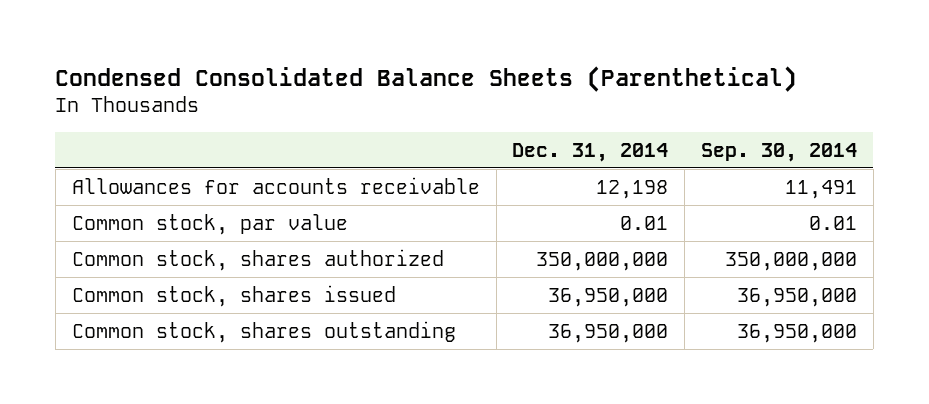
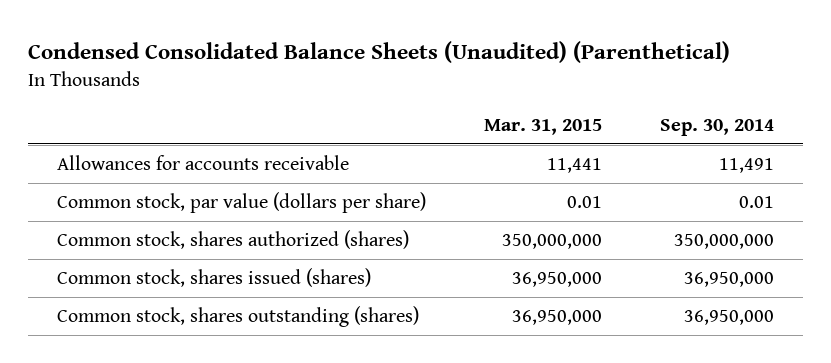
- Condensed Consolidated Balance Sheets (Parenthetical)
+ Condensed Consolidated Balance Sheets (Unaudited) (Parenthetical)
- | Dec. 31, 2014 | Sep. 30, 2014
+ | Mar. 31, 2015 | Sep. 30, 2014
- Common stock, par value | 0.01 | 0.01
- Common stock, shares authorized | 350,000,000 | 350,000,000
- Common stock, shares issued | 36,950,000 | 36,950,000
- Common stock, shares outstanding | 36,950,000 | 36,950,000
+ Common stock, par value (dollars per share) | 0.01 | 0.01
+ Common stock, shares authorized (shares) | 350,000,000 | 350,000,000
+ Common stock, shares issued (shares) | 36,950,000 | 36,950,000
+ Common stock, shares outstanding (shares) | 36,950,000 | 36,950,000

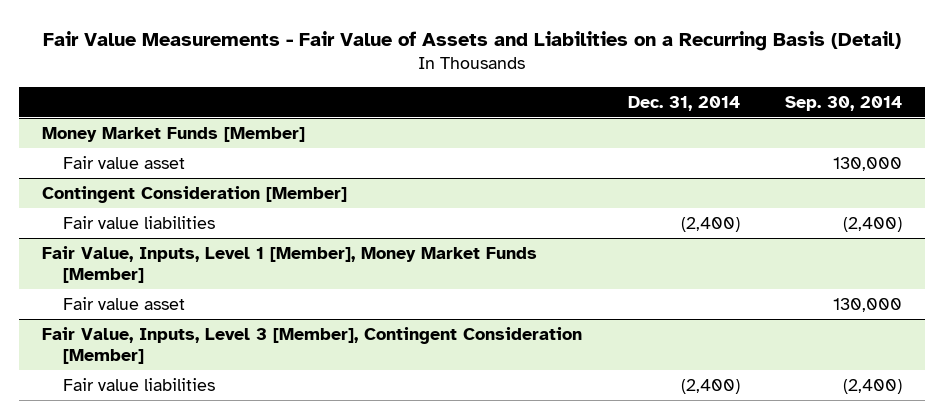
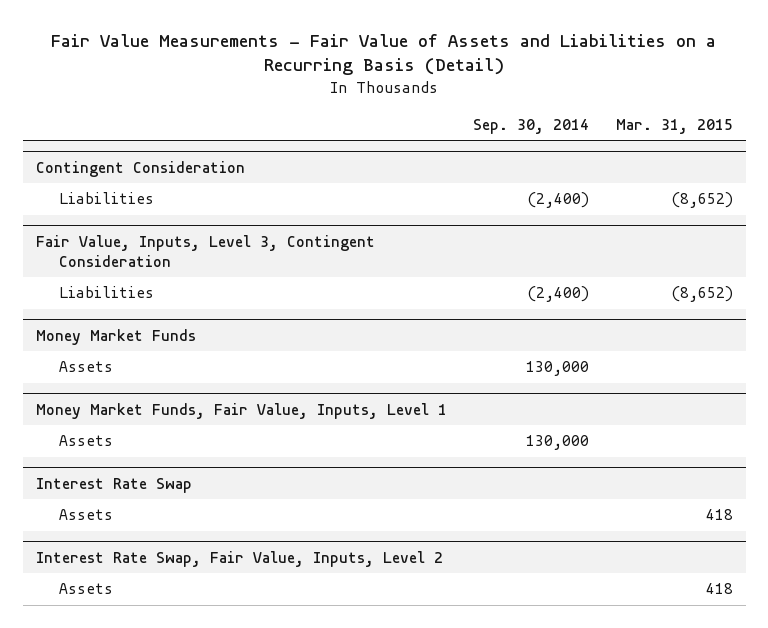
- | Dec. 31, 2014 | Sep. 30, 2014
+ | Sep. 30, 2014 | Mar. 31, 2015
- Money Market Funds [Member]
- Fair value asset | | 130,000
- Contingent Consideration [Member]
- Fair value liabilities | (2,400) | (2,400)
- Fair Value, Inputs, Level 1 [Member], Money Market Funds [Member]
- Fair value asset | | 130,000
- Fair Value, Inputs, Level 3 [Member], Contingent Consideration [Member]
- Fair value liabilities | (2,400) | (2,400)
+ Contingent Consideration
+ Liabilities | (2,400) | (8,652)
+ Fair Value, Inputs, Level 3, Contingent Consideration
+ Liabilities | (2,400) | (8,652)
+ Money Market Funds
+ Assets | 130,000 |
+ Money Market Funds, Fair Value, Inputs, Level 1
+ Assets | 130,000 |
+ Interest Rate Swap
+ Assets | | 418
+ Interest Rate Swap, Fair Value, Inputs, Level 2
+ Assets | | 418

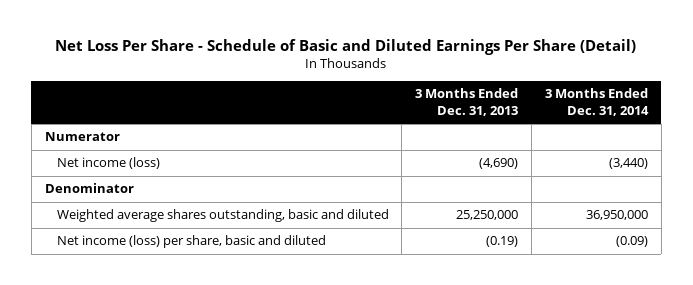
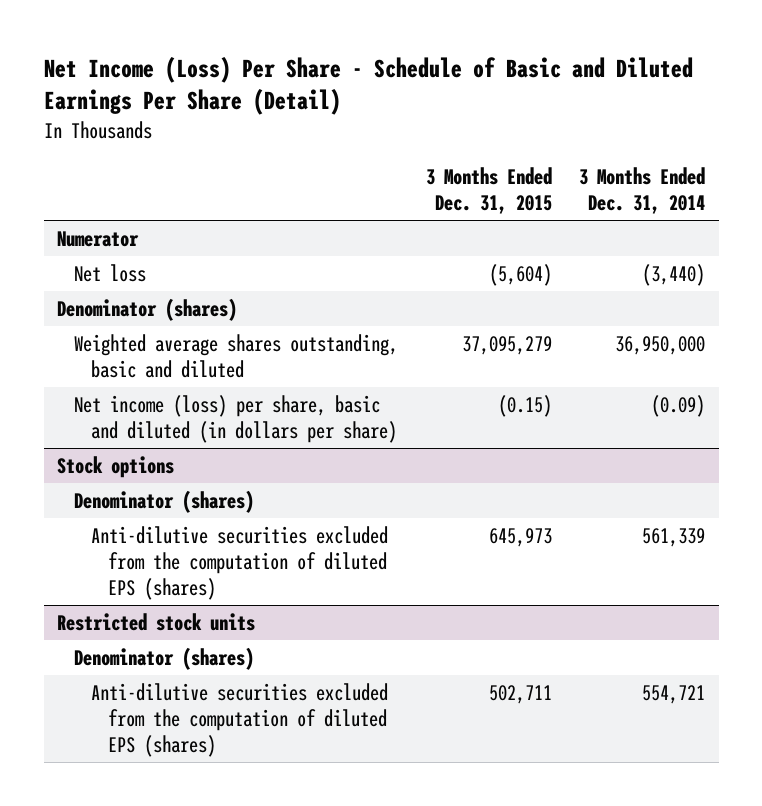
- Net Loss Per Share - Schedule of Basic and Diluted Earnings Per Share (Detail)
+ Net Income (Loss) Per Share - Schedule of Basic and Diluted Earnings Per Share (Detail)
- | 3 Months Ended Dec. 31, 2013 | 3 Months Ended Dec. 31, 2014
+ | 3 Months Ended Dec. 31, 2015 | 3 Months Ended Dec. 31, 2014
- Net income (loss) | (4,690) | (3,440)
- Denominator
+ Net loss | (5,604) | (3,440)
+ Denominator (shares)
- Net income (loss) per share, basic and diluted | (0.19) | (0.09)
+ Net income (loss) per share, basic and diluted (in dollars per share) | (0.15) | (0.09)
+ Stock options
+ Denominator (shares)
+ Anti-dilutive securities excluded from the computation of diluted EPS (shares) | 645,973 | 561,339
+ Restricted stock units
+ Denominator (shares)
+ Anti-dilutive securities excluded from the computation of diluted EPS (shares) | 502,711 | 554,721

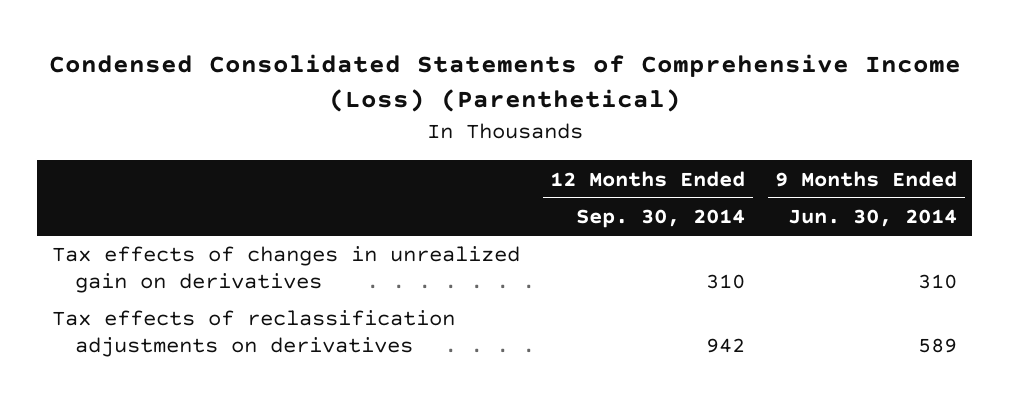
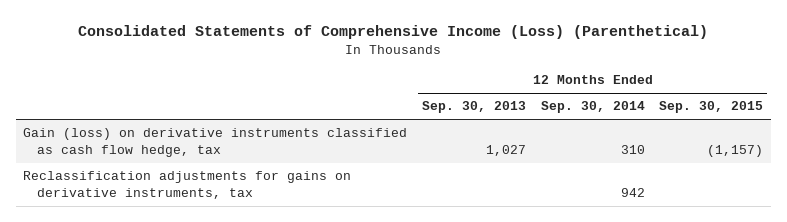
- Condensed Consolidated Statements of Comprehensive Income (Loss) (Parenthetical)
+ Consolidated Statements of Comprehensive Income (Loss) (Parenthetical)
- | 12 Months Ended Sep. 30, 2014 | 9 Months Ended Jun. 30, 2014
+ | 12 Months Ended Sep. 30, 2013 | 12 Months Ended Sep. 30, 2014 | 12 Months Ended Sep. 30, 2015
- Tax effects of changes in unrealized gain on derivatives | 310 | 310
- Tax effects of reclassification adjustments on derivatives | 942 | 589
+ Gain (loss) on derivative instruments classified as cash flow hedge, tax | 1,027 | 310 | (1,157)
+ Reclassification adjustments for gains on derivative instruments, tax | | 942 |

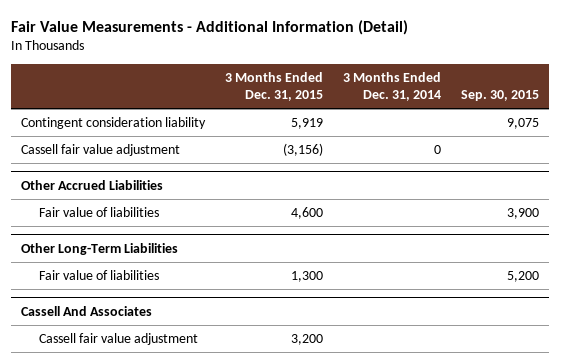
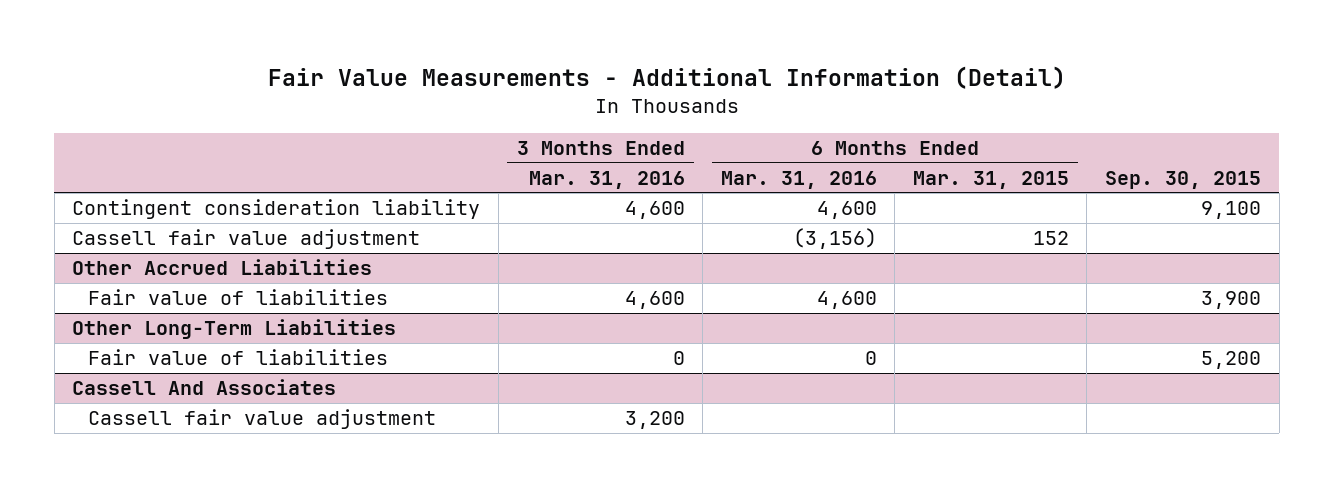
- | 3 Months Ended Dec. 31, 2015 | 3 Months Ended Dec. 31, 2014 | Sep. 30, 2015
+ | 3 Months Ended Mar. 31, 2016 | 6 Months Ended Mar. 31, 2016 | 6 Months Ended Mar. 31, 2015 | Sep. 30, 2015
- Contingent consideration liability | 5,919 | | 9,075
+ Contingent consideration liability | 4,600 | 4,600 | | 9,100

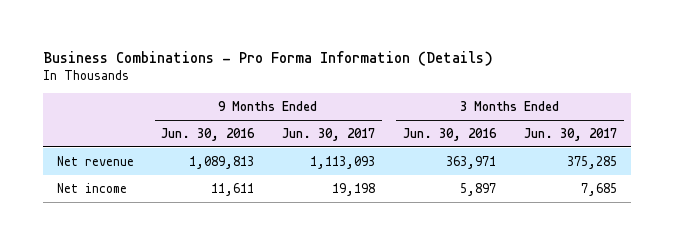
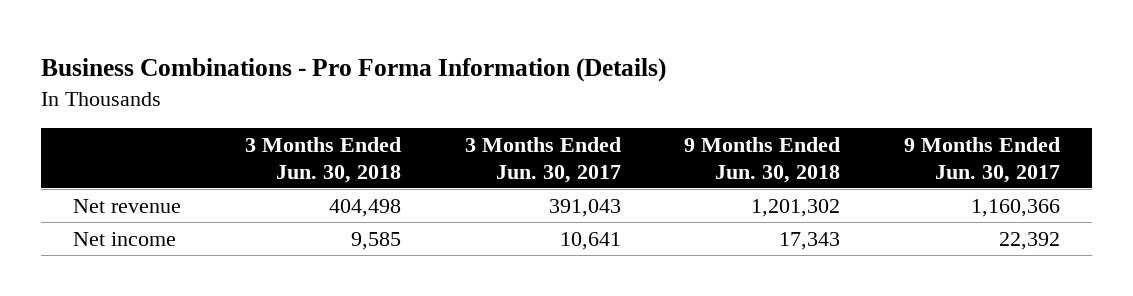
- | 9 Months Ended Jun. 30, 2016 | 9 Months Ended Jun. 30, 2017 | 3 Months Ended Jun. 30, 2016 | 3 Months Ended Jun. 30, 2017
+ | 3 Months Ended Jun. 30, 2018 | 3 Months Ended Jun. 30, 2017 | 9 Months Ended Jun. 30, 2018 | 9 Months Ended Jun. 30, 2017
- Net revenue | 1,089,813 | 1,113,093 | 363,971 | 375,285
- Net income | 11,611 | 19,198 | 5,897 | 7,685
+ Net revenue | 404,498 | 391,043 | 1,201,302 | 1,160,366
+ Net income | 9,585 | 10,641 | 17,343 | 22,392

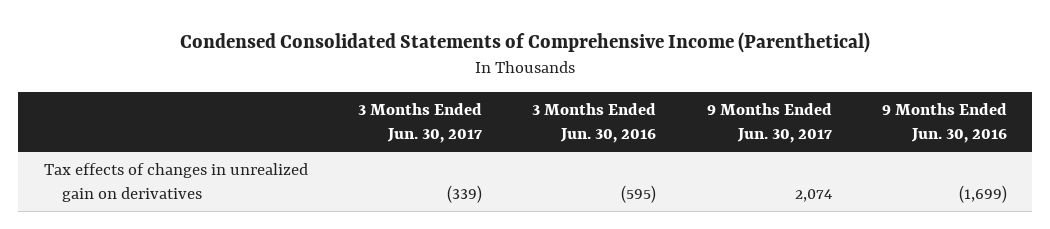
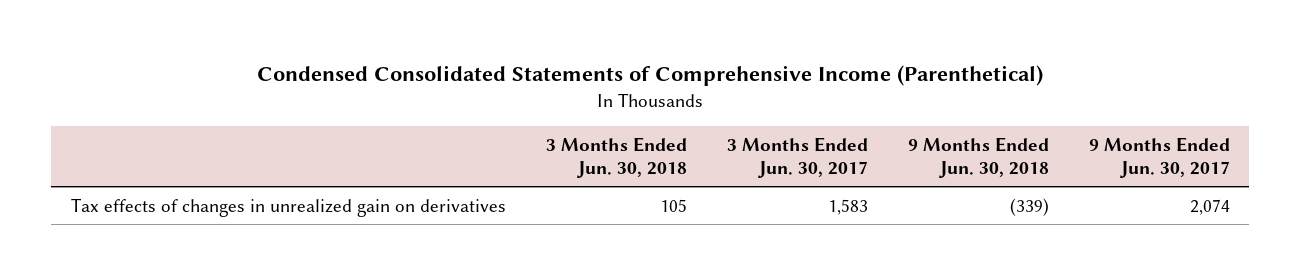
- | 3 Months Ended Jun. 30, 2017 | 3 Months Ended Jun. 30, 2016 | 9 Months Ended Jun. 30, 2017 | 9 Months Ended Jun. 30, 2016
+ | 3 Months Ended Jun. 30, 2018 | 3 Months Ended Jun. 30, 2017 | 9 Months Ended Jun. 30, 2018 | 9 Months Ended Jun. 30, 2017
- Tax effects of changes in unrealized gain on derivatives | (339) | (595) | 2,074 | (1,699)
+ Tax effects of changes in unrealized gain on derivatives | 105 | 1,583 | (339) | 2,074

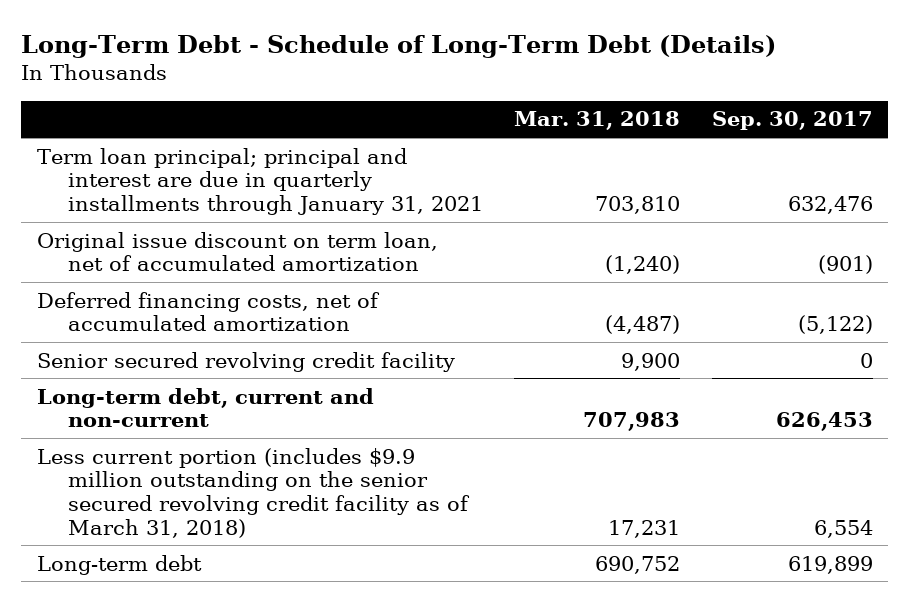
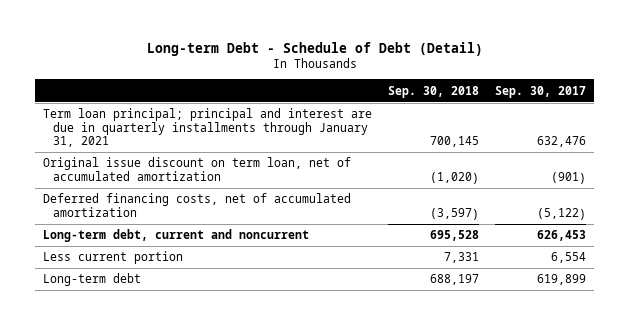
- Long-Term Debt - Schedule of Long-Term Debt (Details)
+ Long-term Debt - Schedule of Debt (Detail)
- | Mar. 31, 2018 | Sep. 30, 2017
+ | Sep. 30, 2018 | Sep. 30, 2017
- Senior secured revolving credit facility | 9,900 | 0
- Long-term debt, current and non-current | 707,983 | 626,453
- Less current portion (includes $9.9 million outstanding on the senior secured revolving credit facility as of March 31, 2018) | 17,231 | 6,554
+ Long-term debt, current and noncurrent | 695,528 | 626,453
+ Less current portion | 7,331 | 6,554

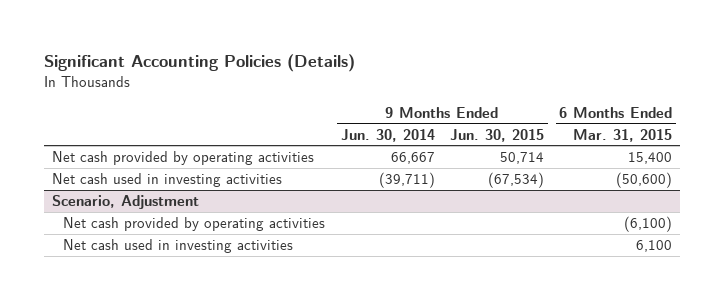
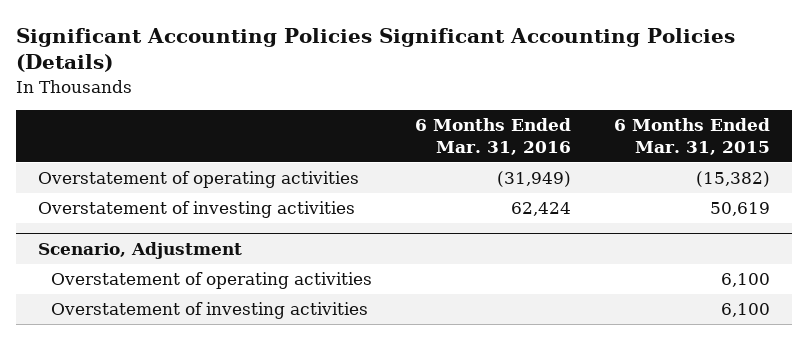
- Significant Accounting Policies (Details)
+ Significant Accounting Policies Significant Accounting Policies (Details)
- | 9 Months Ended Jun. 30, 2014 | 9 Months Ended Jun. 30, 2015 | 6 Months Ended Mar. 31, 2015
+ | 6 Months Ended Mar. 31, 2016 | 6 Months Ended Mar. 31, 2015
- Net cash provided by operating activities | 66,667 | 50,714 | 15,400
- Net cash used in investing activities | (39,711) | (67,534) | (50,600)
+ Overstatement of operating activities | (31,949) | (15,382)
+ Overstatement of investing activities | 62,424 | 50,619
@ Scenario, Adjustment
- Net cash provided by operating activities | | | (6,100)
- Net cash used in investing activities | | | 6,100
+ Overstatement of operating activities | | 6,100
+ Overstatement of investing activities | | 6,100

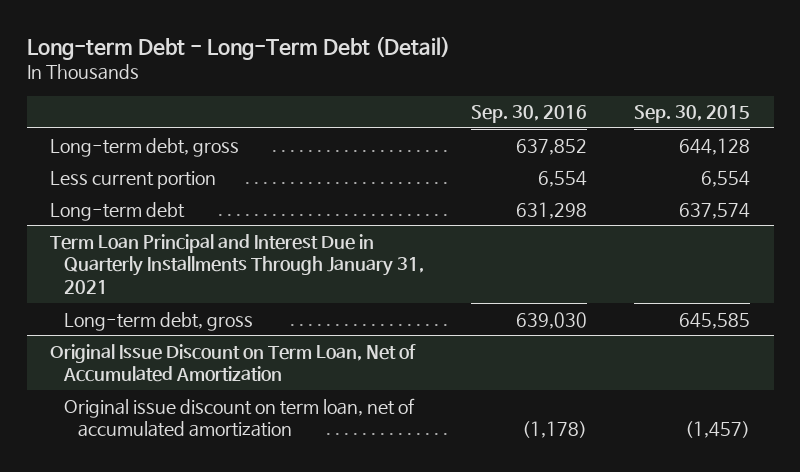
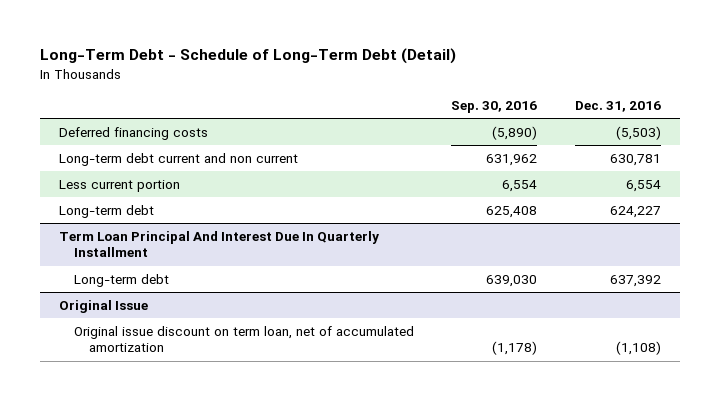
- Long-term Debt - Long-Term Debt (Detail)
+ Long-Term Debt - Schedule of Long-Term Debt (Detail)
- | Sep. 30, 2016 | Sep. 30, 2015
+ | Sep. 30, 2016 | Dec. 31, 2016
- Long-term debt, gross | 637,852 | 644,128
+ Deferred financing costs | (5,890) | (5,503)
+ Long-term debt current and non current | 631,962 | 630,781
- Long-term debt | 631,298 | 637,574
- Term Loan Principal and Interest Due in Quarterly Installments Through January 31, 2021
- Long-term debt, gross | 639,030 | 645,585
- Original Issue Discount on Term Loan, Net of Accumulated Amortization
+ Long-term debt | 625,408 | 624,227
+ Term Loan Principal And Interest Due In Quarterly Installment
+ Long-term debt | 639,030 | 637,392
+ Original Issue

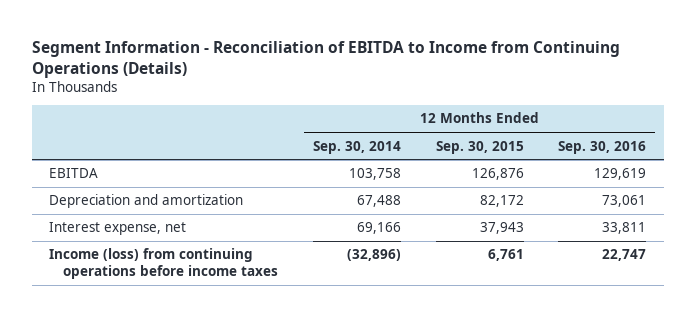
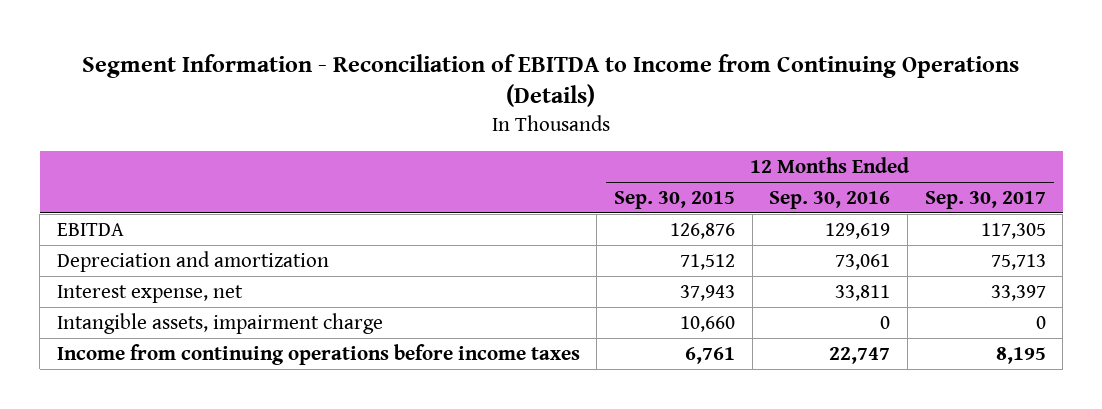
- | 12 Months Ended Sep. 30, 2014 | 12 Months Ended Sep. 30, 2015 | 12 Months Ended Sep. 30, 2016
+ | 12 Months Ended Sep. 30, 2015 | 12 Months Ended Sep. 30, 2016 | 12 Months Ended Sep. 30, 2017
- Depreciation and amortization | 67,488 | 82,172 | 73,061
+ Depreciation and amortization | 71,512 | 73,061 | 75,713
- Income (loss) from continuing operations before income taxes | (32,896) | 6,761 | 22,747
+ Intangible assets, impairment charge | 10,660 | 0 | 0
+ Income from continuing operations before income taxes | 6,761 | 22,747 | 8,195

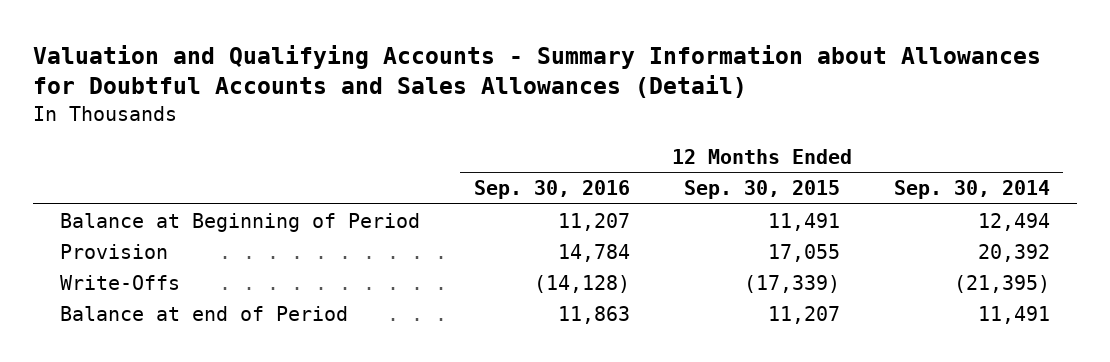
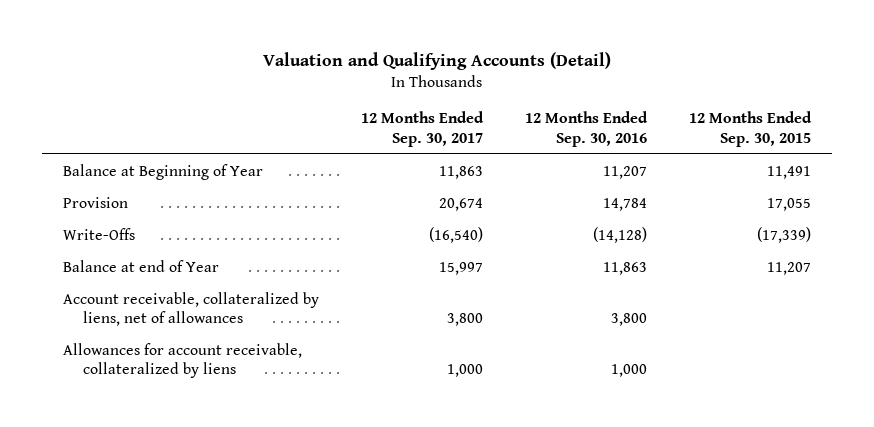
- Valuation and Qualifying Accounts - Summary Information about Allowances for Doubtful Accounts and Sales Allowances (Detail)
+ Valuation and Qualifying Accounts (Detail)
- | 12 Months Ended Sep. 30, 2016 | 12 Months Ended Sep. 30, 2015 | 12 Months Ended Sep. 30, 2014
+ | 12 Months Ended Sep. 30, 2017 | 12 Months Ended Sep. 30, 2016 | 12 Months Ended Sep. 30, 2015
- Balance at Beginning of Period | 11,207 | 11,491 | 12,494
+ Balance at Beginning of Year | 11,863 | 11,207 | 11,491
- Balance at end of Period | 11,863 | 11,207 | 11,491
+ Balance at end of Year | 15,997 | 11,863 | 11,207
+ Account receivable, collateralized by liens, net of allowances | 3,800 | 3,800 |
+ Allowances for account receivable, collateralized by liens | 1,000 | 1,000 |

